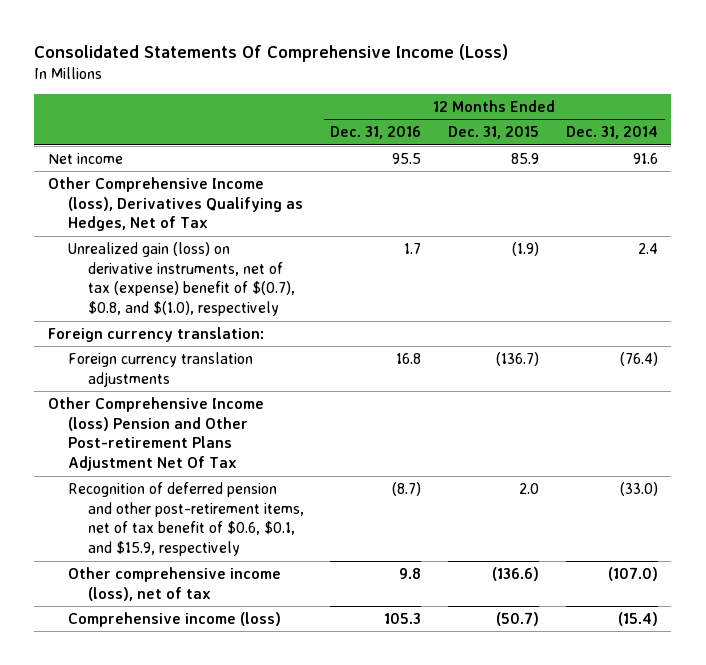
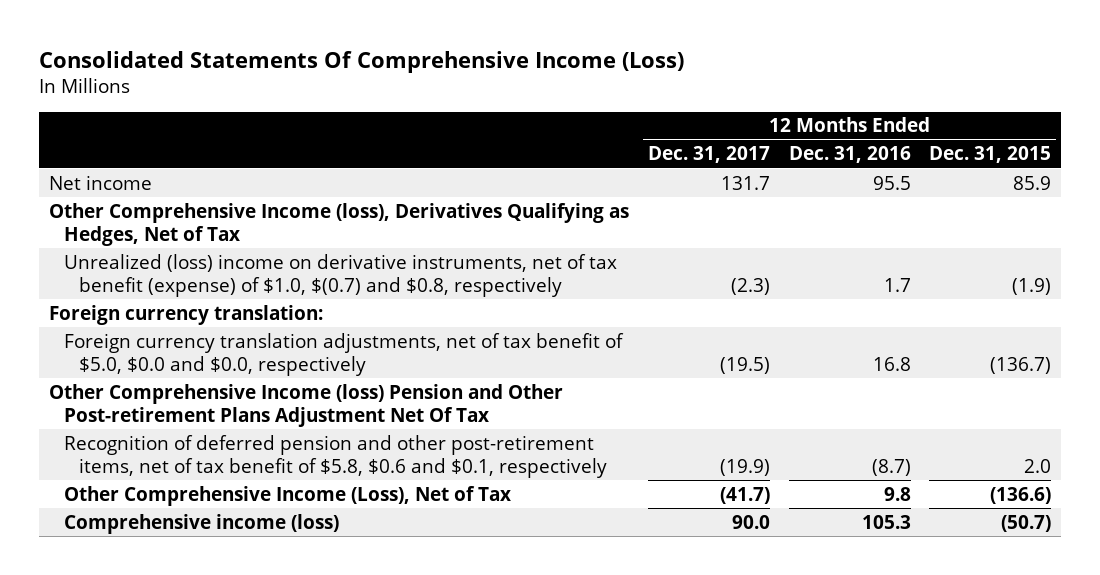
- | 12 Months Ended Dec. 31, 2016 | 12 Months Ended Dec. 31, 2015 | 12 Months Ended Dec. 31, 2014
+ | 12 Months Ended Dec. 31, 2017 | 12 Months Ended Dec. 31, 2016 | 12 Months Ended Dec. 31, 2015
- Unrealized gain (loss) on derivative instruments, net of tax (expense) benefit of $(0.7), $0.8, and $(1.0), respectively | 1.7 | (1.9) | 2.4
+ Unrealized (loss) income on derivative instruments, net of tax benefit (expense) of $1.0, $(0.7) and $0.8, respectively | (2.3) | 1.7 | (1.9)
- Foreign currency translation adjustments | 16.8 | (136.7) | (76.4)
+ Foreign currency translation adjustments, net of tax benefit of $5.0, $0.0 and $0.0, respectively | (19.5) | 16.8 | (136.7)
- Recognition of deferred pension and other post-retirement items, net of tax benefit of $0.6, $0.1, and $15.9, respectively | (8.7) | 2.0 | (33.0)
- Other comprehensive income (loss), net of tax | 9.8 | (136.6) | (107.0)
+ Recognition of deferred pension and other post-retirement items, net of tax benefit of $5.8, $0.6 and $0.1, respectively | (19.9) | (8.7) | 2.0
+ Other Comprehensive Income (Loss), Net of Tax | (41.7) | 9.8 | (136.6)

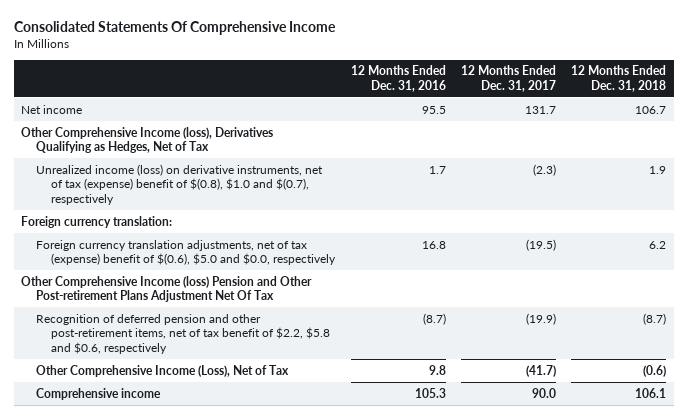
- Consolidated Statements Of Comprehensive Income (Loss)
+ Consolidated Statements Of Comprehensive Income
- | 12 Months Ended Dec. 31, 2017 | 12 Months Ended Dec. 31, 2016 | 12 Months Ended Dec. 31, 2015
+ | 12 Months Ended Dec. 31, 2016 | 12 Months Ended Dec. 31, 2017 | 12 Months Ended Dec. 31, 2018
- Unrealized (loss) income on derivative instruments, net of tax benefit (expense) of $1.0, $(0.7) and $0.8, respectively | (2.3) | 1.7 | (1.9)
+ Unrealized income (loss) on derivative instruments, net of tax (expense) benefit of $(0.8), $1.0 and $(0.7), respectively | 1.7 | (2.3) | 1.9
- Foreign currency translation adjustments, net of tax benefit of $5.0, $0.0 and $0.0, respectively | (19.5) | 16.8 | (136.7)
+ Foreign currency translation adjustments, net of tax (expense) benefit of $(0.6), $5.0 and $0.0, respectively | 16.8 | (19.5) | 6.2
- Recognition of deferred pension and other post-retirement items, net of tax benefit of $5.8, $0.6 and $0.1, respectively | (19.9) | (8.7) | 2.0
+ Recognition of deferred pension and other post-retirement items, net of tax benefit of $2.2, $5.8 and $0.6, respectively | (8.7) | (19.9) | (8.7)
- Comprehensive income (loss) | 90.0 | 105.3 | (50.7)
+ Comprehensive income | 105.3 | 90.0 | 106.1

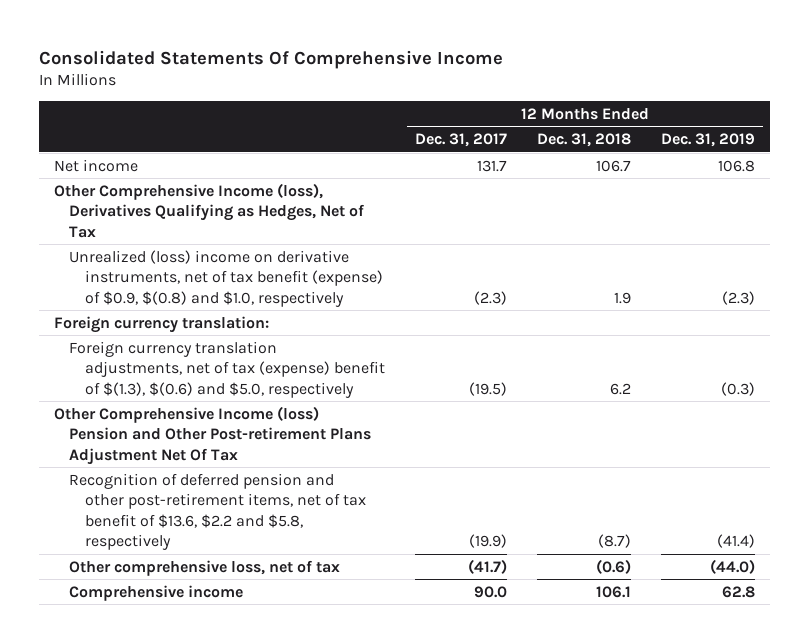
- | 12 Months Ended Dec. 31, 2016 | 12 Months Ended Dec. 31, 2017 | 12 Months Ended Dec. 31, 2018
+ | 12 Months Ended Dec. 31, 2017 | 12 Months Ended Dec. 31, 2018 | 12 Months Ended Dec. 31, 2019
- Unrealized income (loss) on derivative instruments, net of tax (expense) benefit of $(0.8), $1.0 and $(0.7), respectively | 1.7 | (2.3) | 1.9
+ Unrealized (loss) income on derivative instruments, net of tax benefit (expense) of $0.9, $(0.8) and $1.0, respectively | (2.3) | 1.9 | (2.3)
- Foreign currency translation adjustments, net of tax (expense) benefit of $(0.6), $5.0 and $0.0, respectively | 16.8 | (19.5) | 6.2
+ Foreign currency translation adjustments, net of tax (expense) benefit of $(1.3), $(0.6) and $5.0, respectively | (19.5) | 6.2 | (0.3)
- Recognition of deferred pension and other post-retirement items, net of tax benefit of $2.2, $5.8 and $0.6, respectively | (8.7) | (19.9) | (8.7)
- Other Comprehensive Income (Loss), Net of Tax | 9.8 | (41.7) | (0.6)
+ Recognition of deferred pension and other post-retirement items, net of tax benefit of $13.6, $2.2 and $5.8, respectively | (19.9) | (8.7) | (41.4)
+ Other comprehensive loss, net of tax | (41.7) | (0.6) | (44.0)

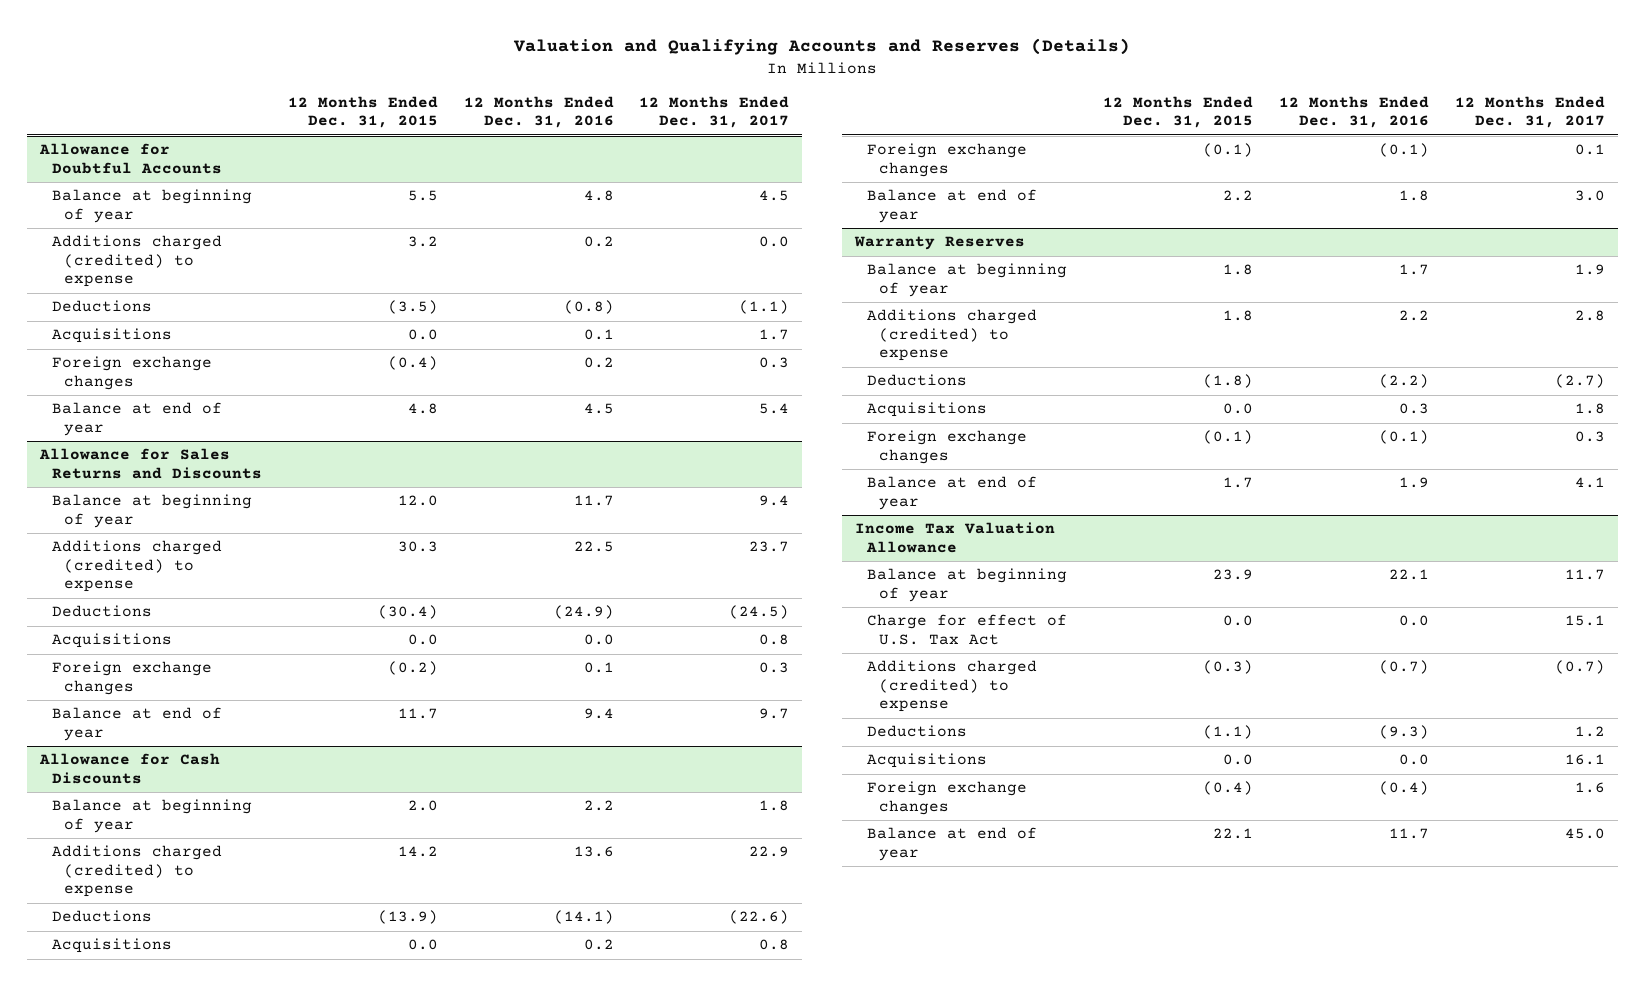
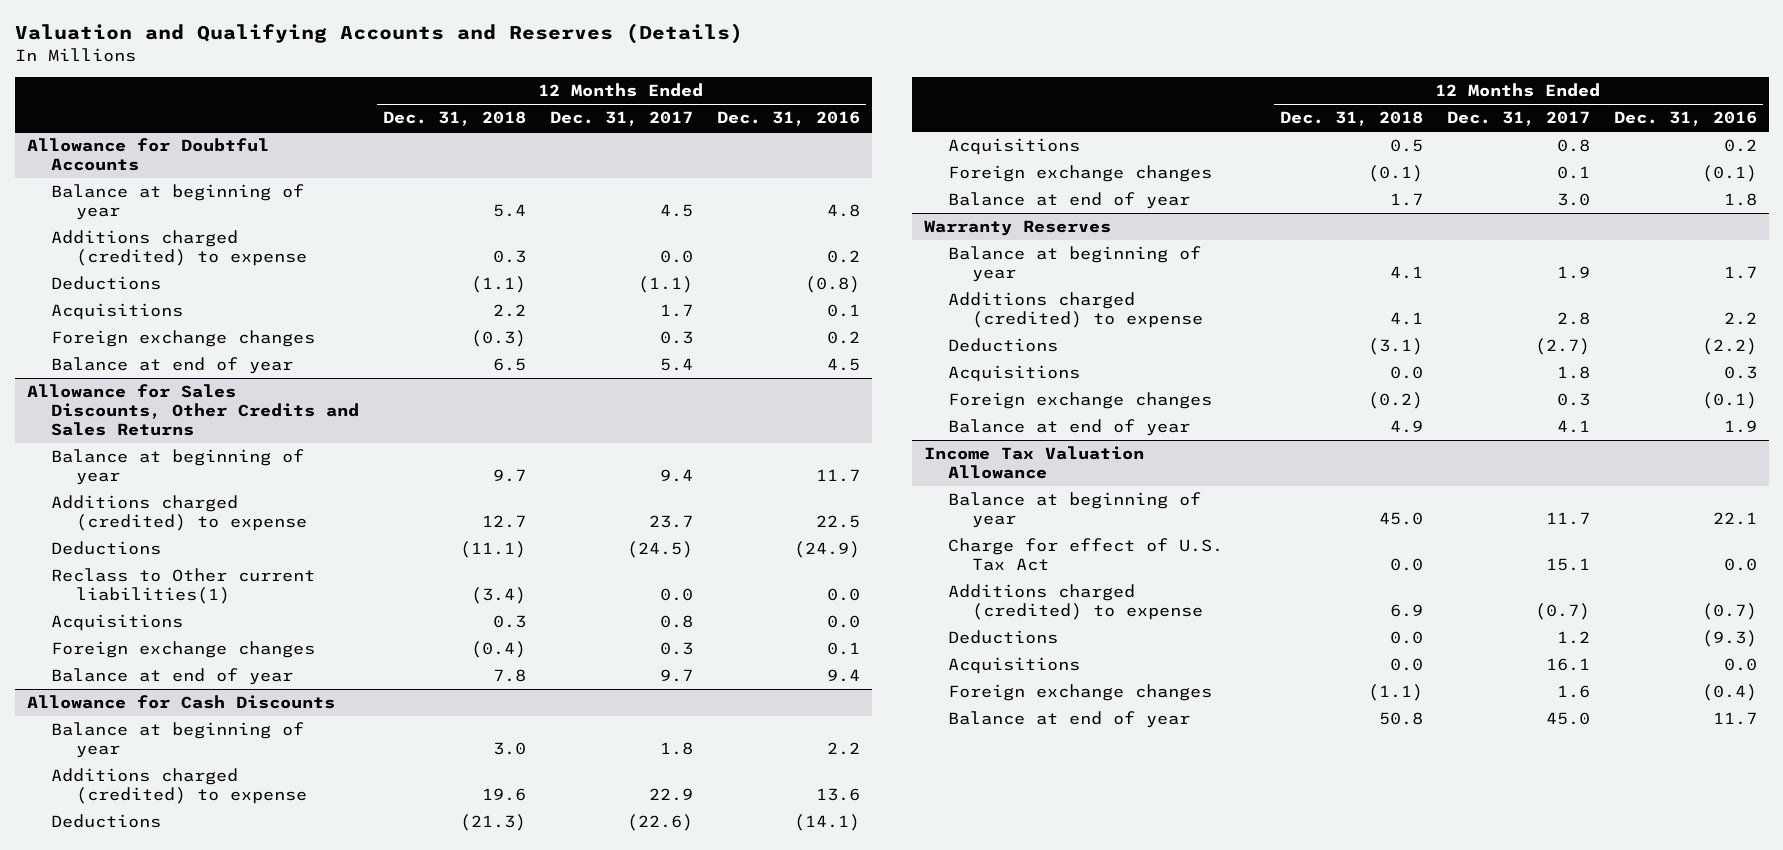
- | 12 Months Ended Dec. 31, 2015 | 12 Months Ended Dec. 31, 2016 | 12 Months Ended Dec. 31, 2017
+ | 12 Months Ended Dec. 31, 2018 | 12 Months Ended Dec. 31, 2017 | 12 Months Ended Dec. 31, 2016
- Allowance for Sales Returns and Discounts
+ Allowance for Sales Discounts, Other Credits and Sales Returns
+ Reclass to Other current liabilities(1) | (3.4) | 0.0 | 0.0

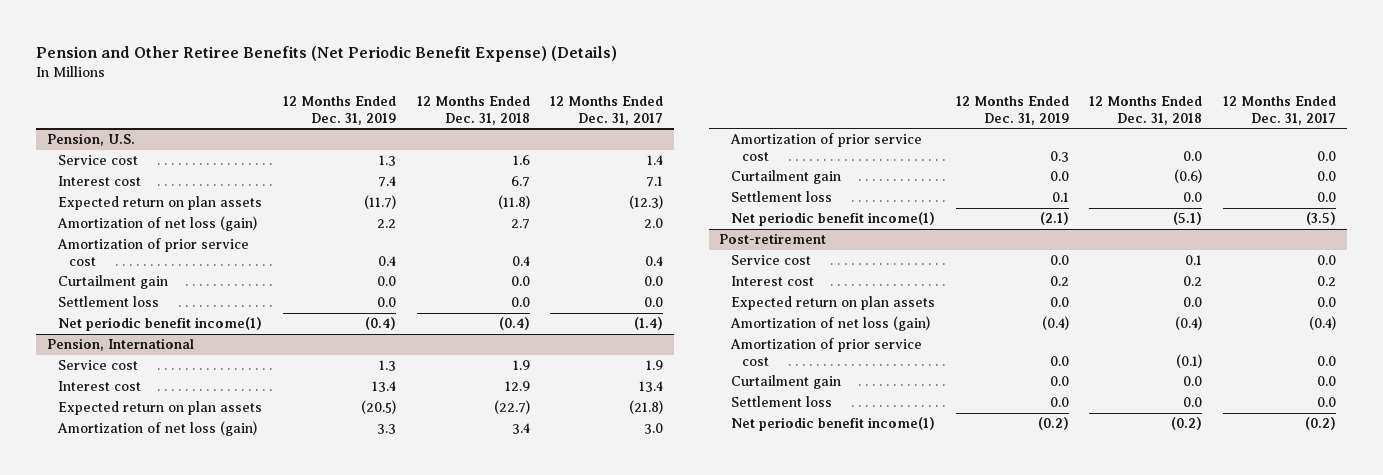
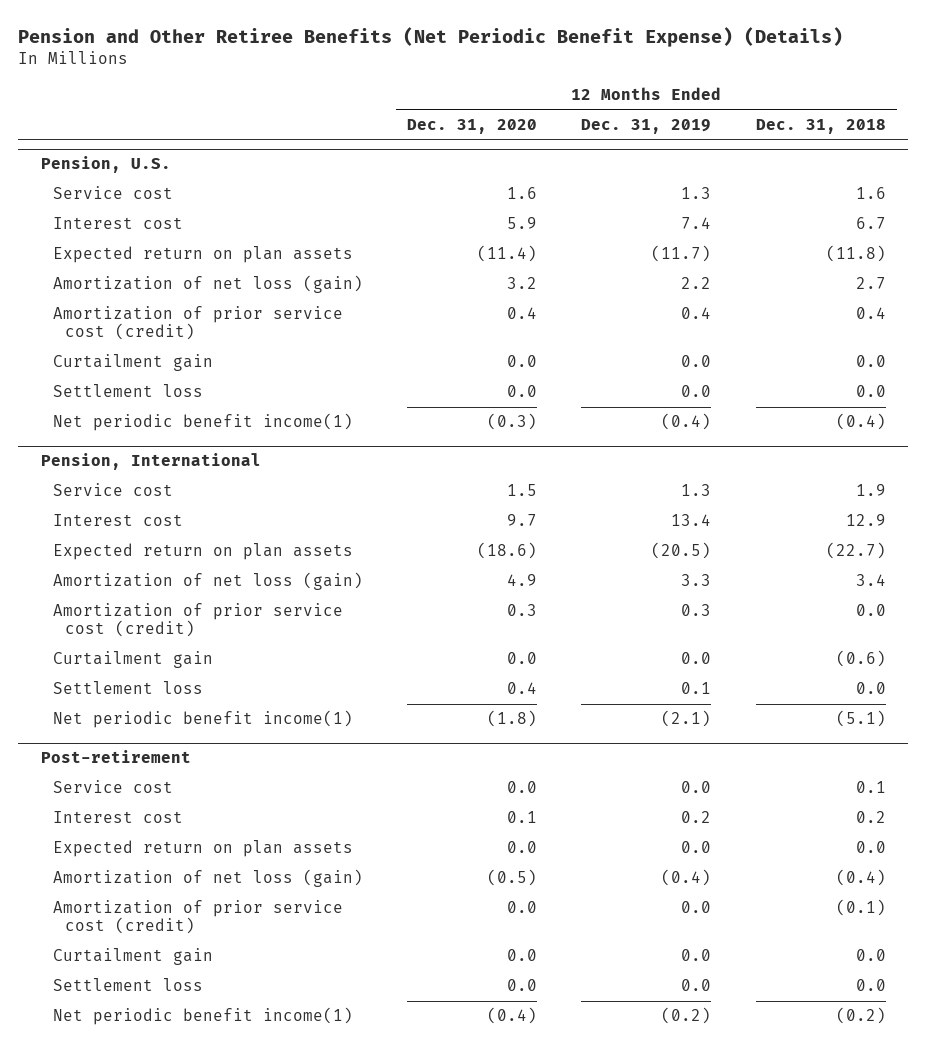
- | 12 Months Ended Dec. 31, 2019 | 12 Months Ended Dec. 31, 2018 | 12 Months Ended Dec. 31, 2017
+ | 12 Months Ended Dec. 31, 2020 | 12 Months Ended Dec. 31, 2019 | 12 Months Ended Dec. 31, 2018
@ Pension, U.S.
- Amortization of prior service cost | 0.4 | 0.4 | 0.4
+ Amortization of prior service cost (credit) | 0.4 | 0.4 | 0.4
@ Pension, International
- Amortization of prior service cost | 0.3 | 0.0 | 0.0
+ Amortization of prior service cost (credit) | 0.3 | 0.3 | 0.0
@ Post-retirement
- Amortization of prior service cost | 0.0 | (0.1) | 0.0
+ Amortization of prior service cost (credit) | 0.0 | 0.0 | (0.1)

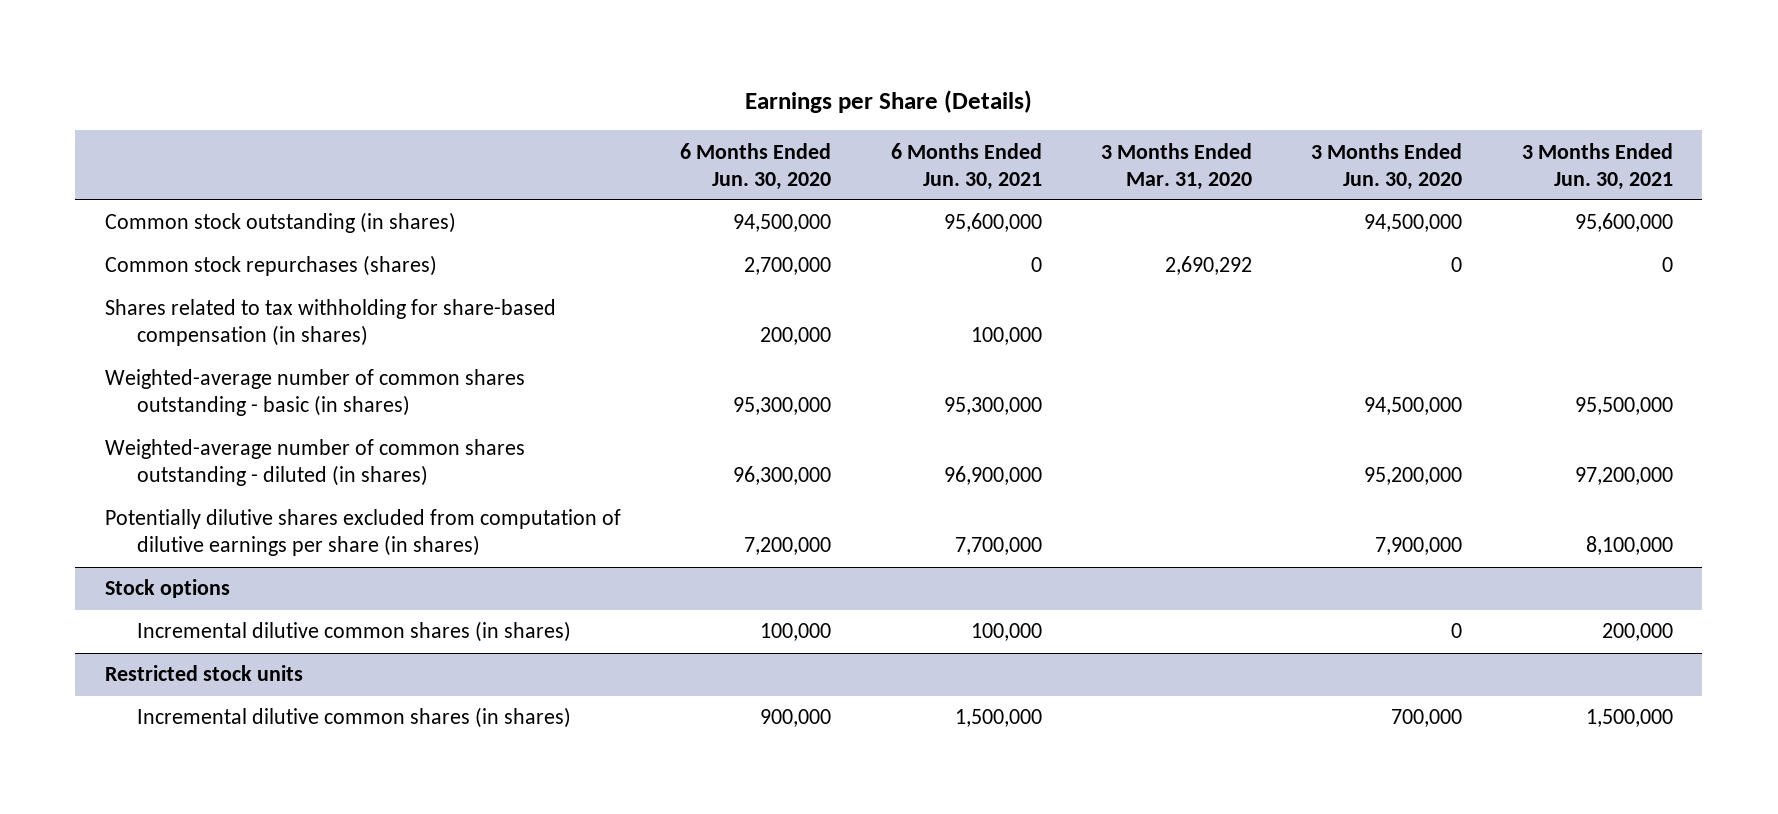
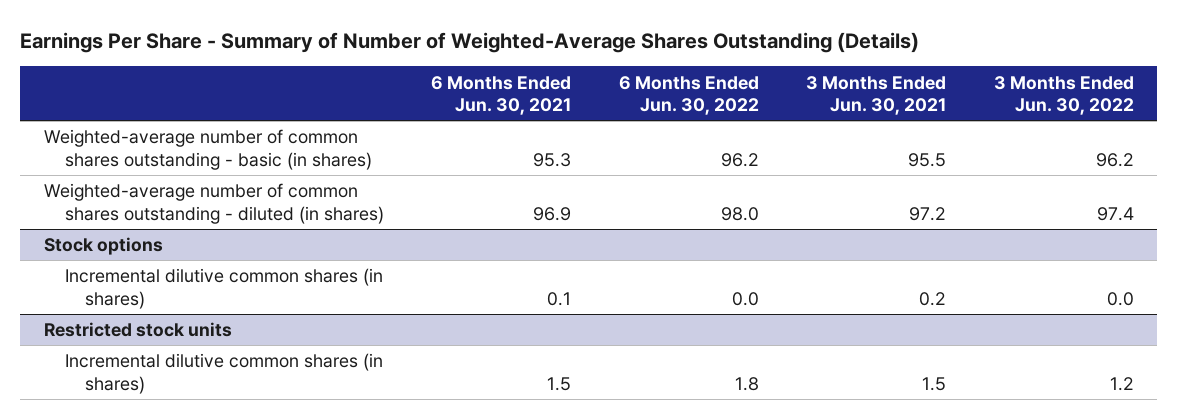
- Earnings per Share (Details)
+ Earnings Per Share - Summary of Number of Weighted-Average Shares Outstanding (Details)
- | 6 Months Ended Jun. 30, 2020 | 6 Months Ended Jun. 30, 2021 | 3 Months Ended Mar. 31, 2020 | 3 Months Ended Jun. 30, 2020 | 3 Months Ended Jun. 30, 2021
+ | 6 Months Ended Jun. 30, 2021 | 6 Months Ended Jun. 30, 2022 | 3 Months Ended Jun. 30, 2021 | 3 Months Ended Jun. 30, 2022
- Common stock outstanding (in shares) | 94,500,000 | 95,600,000 | | 94,500,000 | 95,600,000
- Common stock repurchases (shares) | 2,700,000 | 0 | 2,690,292 | 0 | 0
- Shares related to tax withholding for share-based compensation (in shares) | 200,000 | 100,000 | | |
- Weighted-average number of common shares outstanding - basic (in shares) | 95,300,000 | 95,300,000 | | 94,500,000 | 95,500,000
- Weighted-average number of common shares outstanding - diluted (in shares) | 96,300,000 | 96,900,000 | | 95,200,000 | 97,200,000
- Potentially dilutive shares excluded from computation of dilutive earnings per share (in shares) | 7,200,000 | 7,700,000 | | 7,900,000 | 8,100,000
+ Weighted-average number of common shares outstanding - basic (in shares) | 95.3 | 96.2 | 95.5 | 96.2
+ Weighted-average number of common shares outstanding - diluted (in shares) | 96.9 | 98.0 | 97.2 | 97.4
@ Stock options
- Incremental dilutive common shares (in shares) | 100,000 | 100,000 | | 0 | 200,000
+ Incremental dilutive common shares (in shares) | 0.1 | 0.0 | 0.2 | 0.0
@ Restricted stock units
- Incremental dilutive common shares (in shares) | 900,000 | 1,500,000 | | 700,000 | 1,500,000
+ Incremental dilutive common shares (in shares) | 1.5 | 1.8 | 1.5 | 1.2

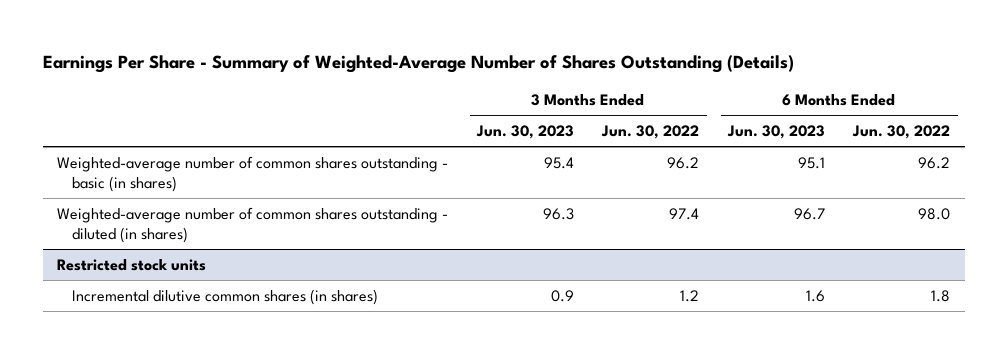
- Earnings Per Share - Summary of Number of Weighted-Average Shares Outstanding (Details)
+ Earnings Per Share - Summary of Weighted-Average Number of Shares Outstanding (Details)
- | 6 Months Ended Jun. 30, 2021 | 6 Months Ended Jun. 30, 2022 | 3 Months Ended Jun. 30, 2021 | 3 Months Ended Jun. 30, 2022
+ | 3 Months Ended Jun. 30, 2023 | 3 Months Ended Jun. 30, 2022 | 6 Months Ended Jun. 30, 2023 | 6 Months Ended Jun. 30, 2022
- Stock options
- Incremental dilutive common shares (in shares) | 0.1 | 0.0 | 0.2 | 0.0

